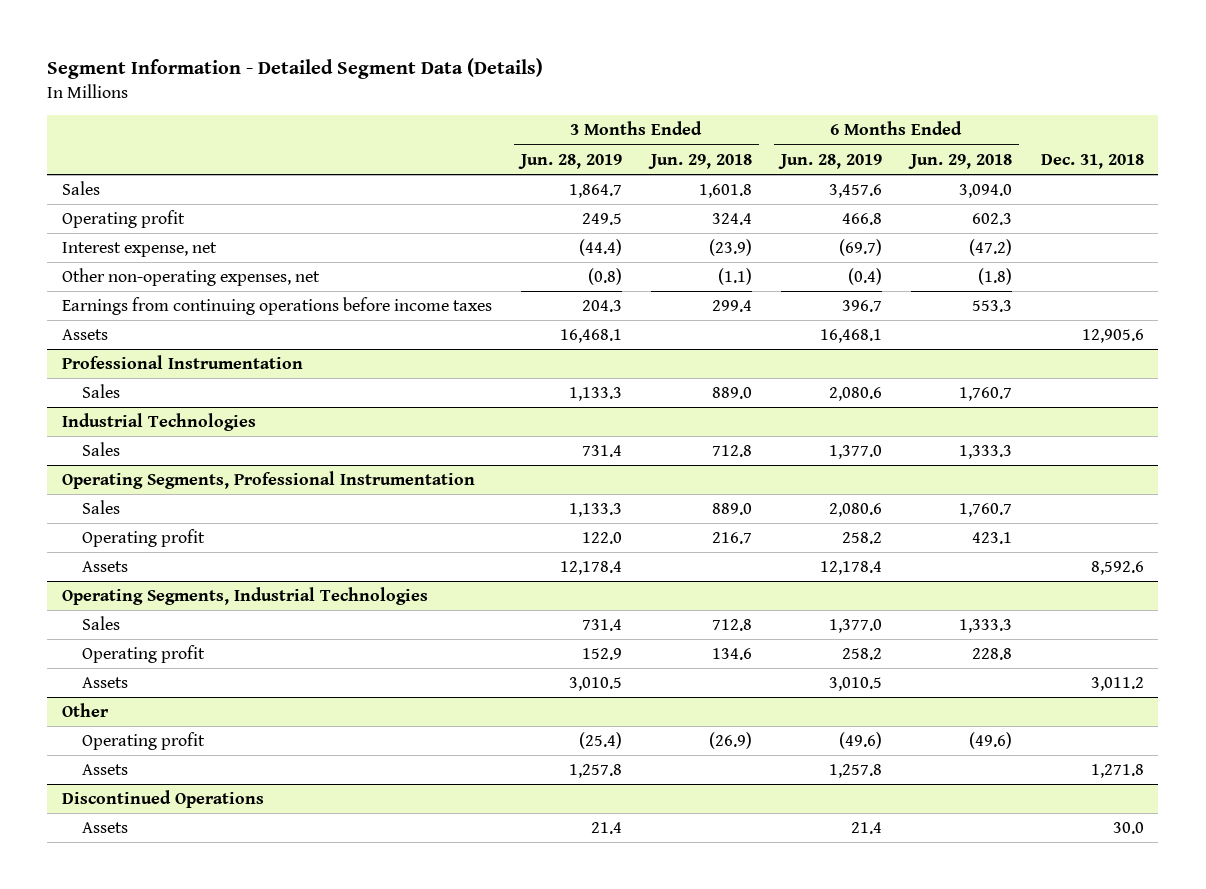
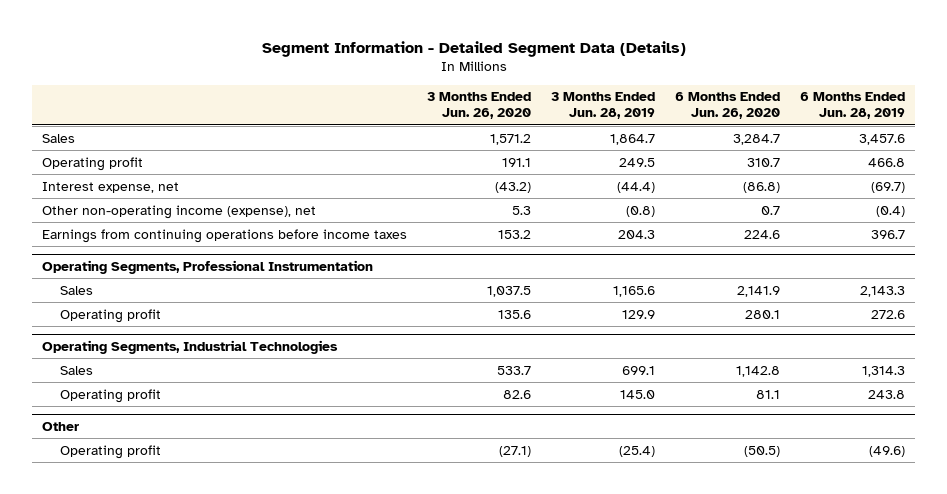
- | 3 Months Ended Jun. 28, 2019 | 3 Months Ended Jun. 29, 2018 | 6 Months Ended Jun. 28, 2019 | 6 Months Ended Jun. 29, 2018 | Dec. 31, 2018
+ | 3 Months Ended Jun. 26, 2020 | 3 Months Ended Jun. 28, 2019 | 6 Months Ended Jun. 26, 2020 | 6 Months Ended Jun. 28, 2019
- Other non-operating expenses, net | (0.8) | (1.1) | (0.4) | (1.8) |
+ Other non-operating income (expense), net | 5.3 | (0.8) | 0.7 | (0.4)
- Assets | 16,468.1 | | 16,468.1 | | 12,905.6
- Professional Instrumentation
- Sales | 1,133.3 | 889.0 | 2,080.6 | 1,760.7 |
- Industrial Technologies
- Sales | 731.4 | 712.8 | 1,377.0 | 1,333.3 |
@ Operating Segments, Professional Instrumentation
- Sales | 1,133.3 | 889.0 | 2,080.6 | 1,760.7 |
- Operating profit | 122.0 | 216.7 | 258.2 | 423.1 |
- Assets | 12,178.4 | | 12,178.4 | | 8,592.6
+ Sales | 1,037.5 | 1,165.6 | 2,141.9 | 2,143.3
+ Operating profit | 135.6 | 129.9 | 280.1 | 272.6
@ Operating Segments, Industrial Technologies
- Sales | 731.4 | 712.8 | 1,377.0 | 1,333.3 |
- Operating profit | 152.9 | 134.6 | 258.2 | 228.8 |
- Assets | 3,010.5 | | 3,010.5 | | 3,011.2
+ Sales | 533.7 | 699.1 | 1,142.8 | 1,314.3
+ Operating profit | 82.6 | 145.0 | 81.1 | 243.8
@ Other
- Assets | 1,257.8 | | 1,257.8 | | 1,271.8
- Discontinued Operations
- Assets | 21.4 | | 21.4 | | 30.0

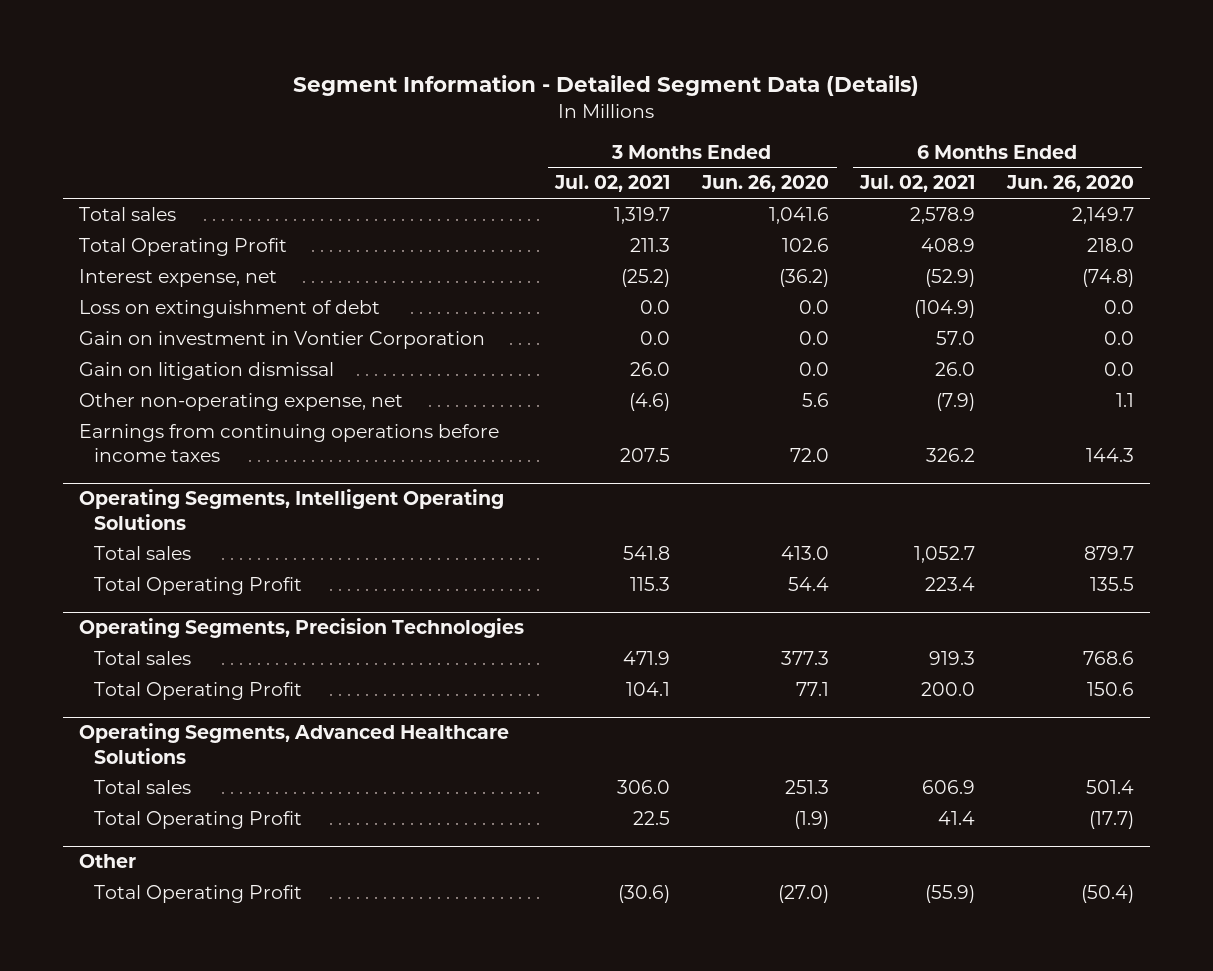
- | 3 Months Ended Jun. 26, 2020 | 3 Months Ended Jun. 28, 2019 | 6 Months Ended Jun. 26, 2020 | 6 Months Ended Jun. 28, 2019
+ | 3 Months Ended Jul. 02, 2021 | 3 Months Ended Jun. 26, 2020 | 6 Months Ended Jul. 02, 2021 | 6 Months Ended Jun. 26, 2020
- Sales | 1,571.2 | 1,864.7 | 3,284.7 | 3,457.6
- Operating profit | 191.1 | 249.5 | 310.7 | 466.8
- Interest expense, net | (43.2) | (44.4) | (86.8) | (69.7)
- Other non-operating income (expense), net | 5.3 | (0.8) | 0.7 | (0.4)
- Earnings from continuing operations before income taxes | 153.2 | 204.3 | 224.6 | 396.7
- Operating Segments, Professional Instrumentation
- Sales | 1,037.5 | 1,165.6 | 2,141.9 | 2,143.3
- Operating profit | 135.6 | 129.9 | 280.1 | 272.6
- Operating Segments, Industrial Technologies
- Sales | 533.7 | 699.1 | 1,142.8 | 1,314.3
- Operating profit | 82.6 | 145.0 | 81.1 | 243.8
+ Total sales | 1,319.7 | 1,041.6 | 2,578.9 | 2,149.7
+ Total Operating Profit | 211.3 | 102.6 | 408.9 | 218.0
+ Interest expense, net | (25.2) | (36.2) | (52.9) | (74.8)
+ Loss on extinguishment of debt | 0.0 | 0.0 | (104.9) | 0.0
+ Gain on investment in Vontier Corporation | 0.0 | 0.0 | 57.0 | 0.0
+ Gain on litigation dismissal | 26.0 | 0.0 | 26.0 | 0.0
+ Other non-operating expense, net | (4.6) | 5.6 | (7.9) | 1.1
+ Earnings from continuing operations before income taxes | 207.5 | 72.0 | 326.2 | 144.3
+ Operating Segments, Intelligent Operating Solutions
+ Total sales | 541.8 | 413.0 | 1,052.7 | 879.7
+ Total Operating Profit | 115.3 | 54.4 | 223.4 | 135.5
+ Operating Segments, Precision Technologies
+ Total sales | 471.9 | 377.3 | 919.3 | 768.6
+ Total Operating Profit | 104.1 | 77.1 | 200.0 | 150.6
+ Operating Segments, Advanced Healthcare Solutions
+ Total sales | 306.0 | 251.3 | 606.9 | 501.4
+ Total Operating Profit | 22.5 | (1.9) | 41.4 | (17.7)
@ Other
- Operating profit | (27.1) | (25.4) | (50.5) | (49.6)
+ Total Operating Profit | (30.6) | (27.0) | (55.9) | (50.4)

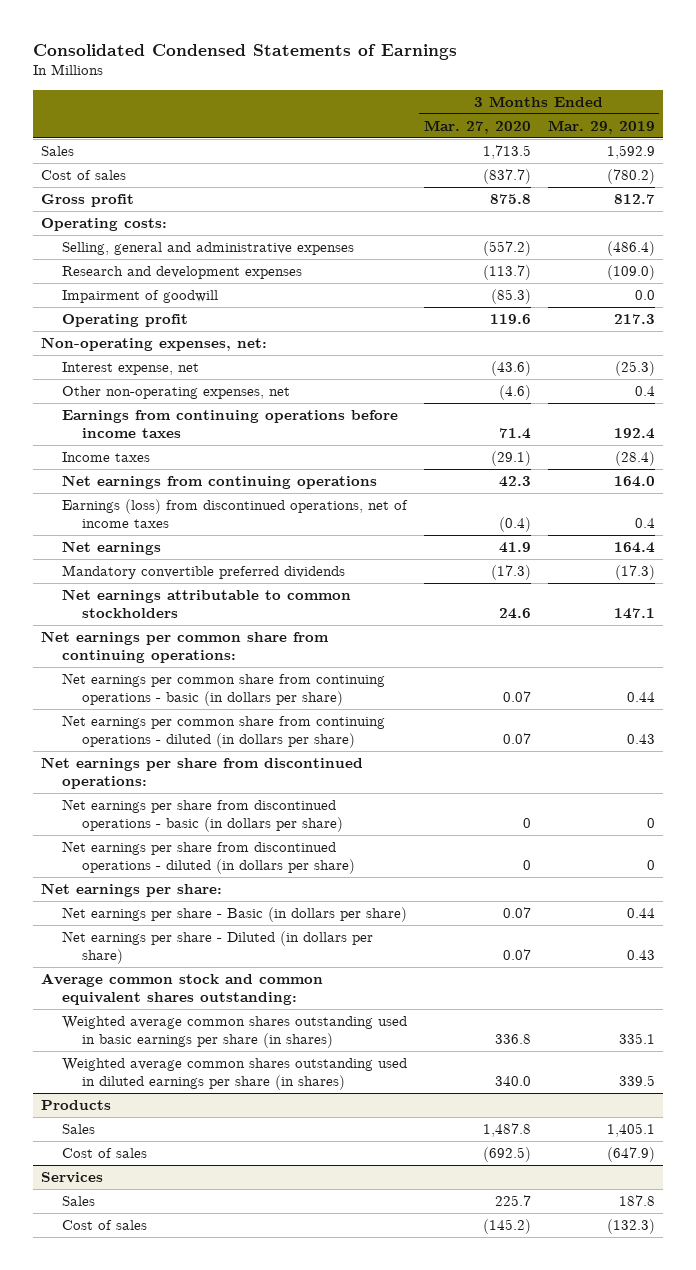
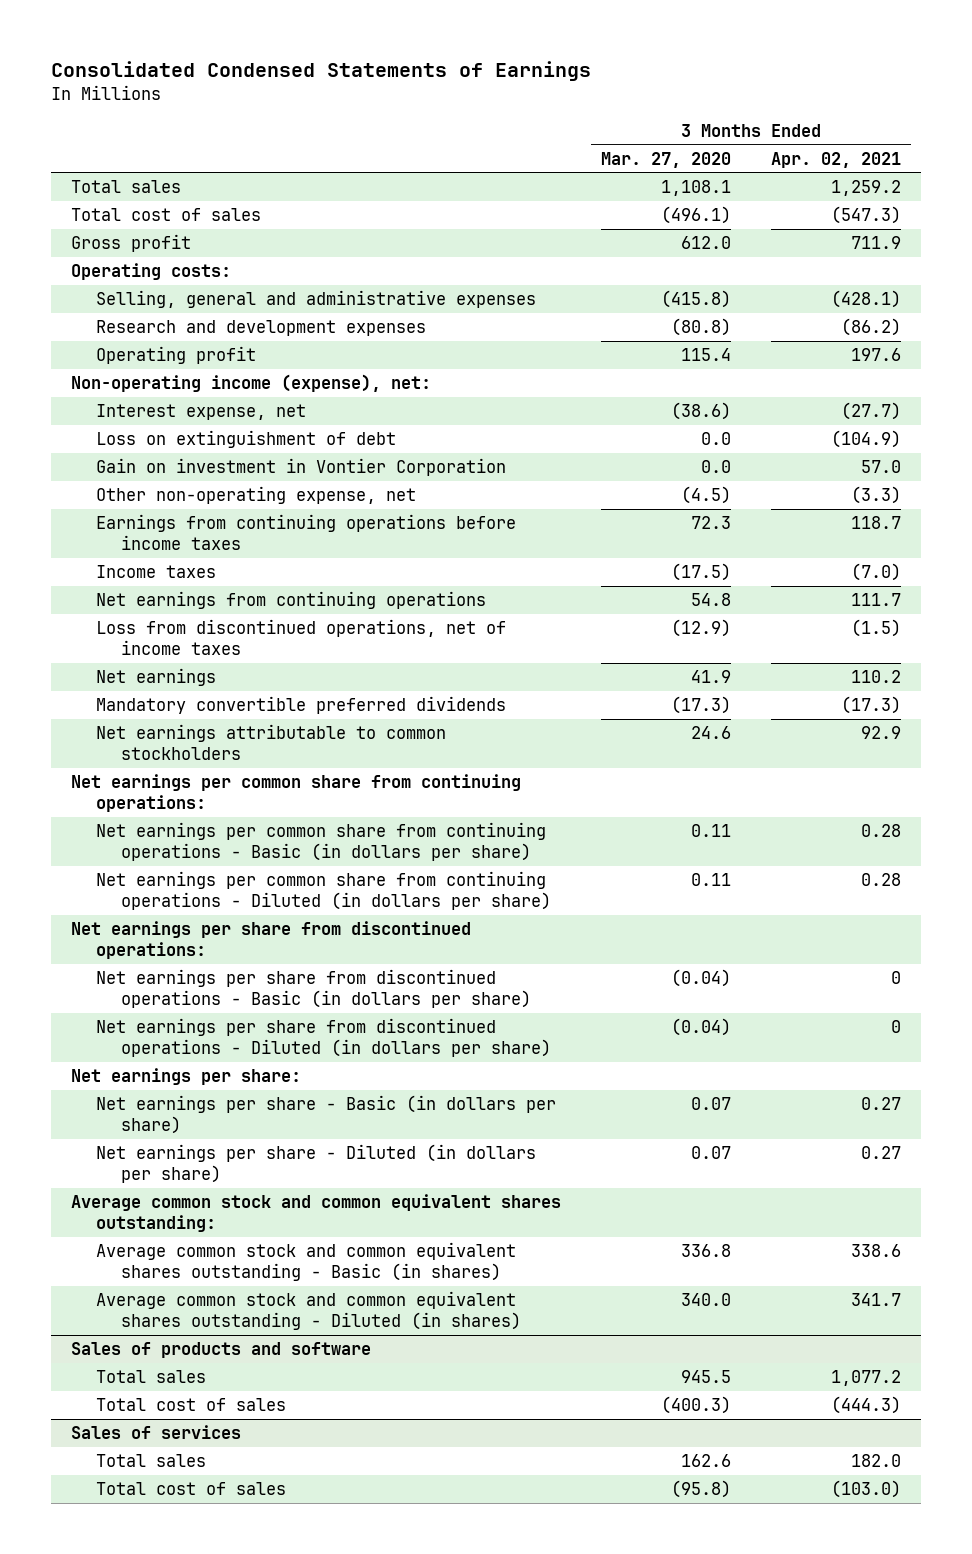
- | 3 Months Ended Mar. 27, 2020 | 3 Months Ended Mar. 29, 2019
+ | 3 Months Ended Mar. 27, 2020 | 3 Months Ended Apr. 02, 2021
- Sales | 1,713.5 | 1,592.9
- Cost of sales | (837.7) | (780.2)
- Gross profit | 875.8 | 812.7
+ Total sales | 1,108.1 | 1,259.2
+ Total cost of sales | (496.1) | (547.3)
+ Gross profit | 612.0 | 711.9
- Selling, general and administrative expenses | (557.2) | (486.4)
- Research and development expenses | (113.7) | (109.0)
- Impairment of goodwill | (85.3) | 0.0
- Operating profit | 119.6 | 217.3
- Non-operating expenses, net:
- Interest expense, net | (43.6) | (25.3)
- Other non-operating expenses, net | (4.6) | 0.4
- Earnings from continuing operations before income taxes | 71.4 | 192.4
- Income taxes | (29.1) | (28.4)
- Net earnings from continuing operations | 42.3 | 164.0
- Earnings (loss) from discontinued operations, net of income taxes | (0.4) | 0.4
+ Selling, general and administrative expenses | (415.8) | (428.1)
+ Research and development expenses | (80.8) | (86.2)
+ Operating profit | 115.4 | 197.6
+ Non-operating income (expense), net:
+ Interest expense, net | (38.6) | (27.7)
+ Loss on extinguishment of debt | 0.0 | (104.9)
+ Gain on investment in Vontier Corporation | 0.0 | 57.0
+ Other non-operating expense, net | (4.5) | (3.3)
+ Earnings from continuing operations before income taxes | 72.3 | 118.7
+ Income taxes | (17.5) | (7.0)
+ Net earnings from continuing operations | 54.8 | 111.7
+ Loss from discontinued operations, net of income taxes | (12.9) | (1.5)
- Net earnings per common share from continuing operations - basic (in dollars per share) | 0.07 | 0.44
- Net earnings per common share from continuing operations - diluted (in dollars per share) | 0.07 | 0.43
+ Net earnings per common share from continuing operations - Basic (in dollars per share) | 0.11 | 0.28
+ Net earnings per common share from continuing operations - Diluted (in dollars per share) | 0.11 | 0.28
- Net earnings per share from discontinued operations - basic (in dollars per share) | 0 | 0
- Net earnings per share from discontinued operations - diluted (in dollars per share) | 0 | 0
+ Net earnings per share from discontinued operations - Basic (in dollars per share) | (0.04) | 0
+ Net earnings per share from discontinued operations - Diluted (in dollars per share) | (0.04) | 0
- Weighted average common shares outstanding used in basic earnings per share (in shares) | 336.8 | 335.1
- Weighted average common shares outstanding used in diluted earnings per share (in shares) | 340.0 | 339.5
- Products
- Sales | 1,487.8 | 1,405.1
- Cost of sales | (692.5) | (647.9)
- Services
- Sales | 225.7 | 187.8
- Cost of sales | (145.2) | (132.3)
+ Average common stock and common equivalent shares outstanding - Basic (in shares) | 336.8 | 338.6
+ Average common stock and common equivalent shares outstanding - Diluted (in shares) | 340.0 | 341.7
+ Sales of products and software
+ Total sales | 945.5 | 1,077.2
+ Total cost of sales | (400.3) | (444.3)
+ Sales of services
+ Total sales | 162.6 | 182.0
+ Total cost of sales | (95.8) | (103.0)

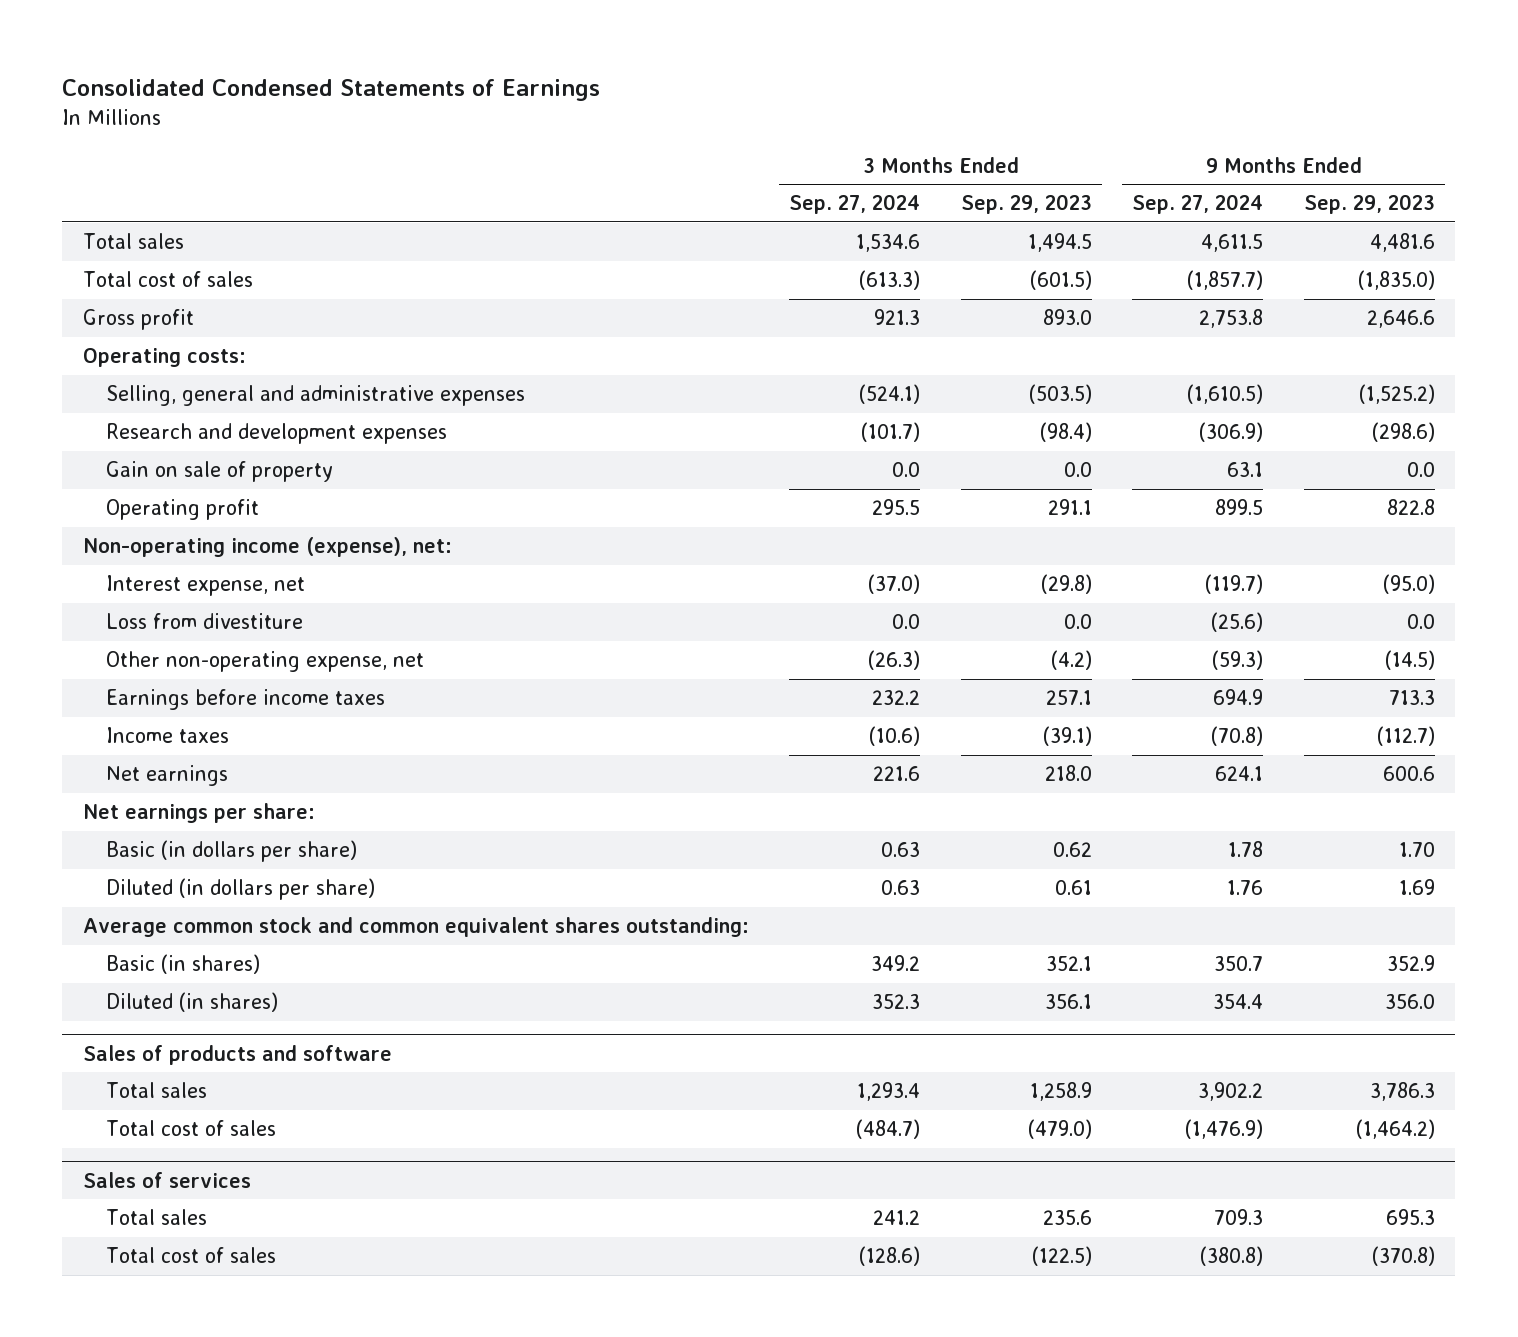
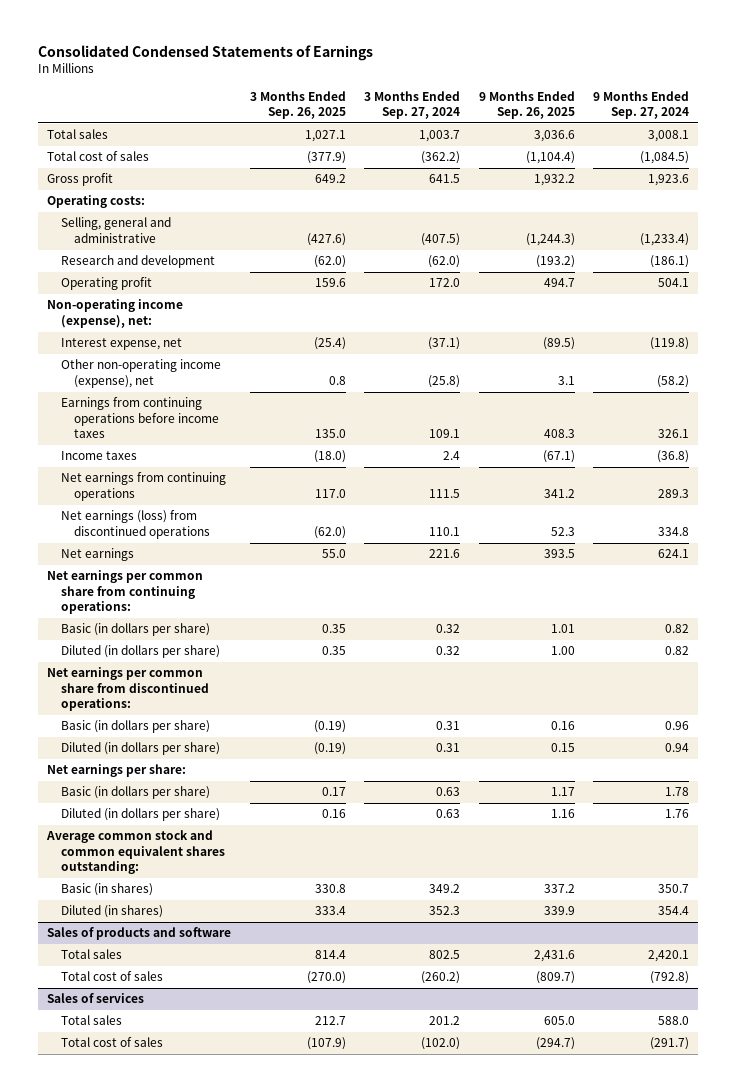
- | 3 Months Ended Sep. 27, 2024 | 3 Months Ended Sep. 29, 2023 | 9 Months Ended Sep. 27, 2024 | 9 Months Ended Sep. 29, 2023
+ | 3 Months Ended Sep. 26, 2025 | 3 Months Ended Sep. 27, 2024 | 9 Months Ended Sep. 26, 2025 | 9 Months Ended Sep. 27, 2024
- Total sales | 1,534.6 | 1,494.5 | 4,611.5 | 4,481.6
- Total cost of sales | (613.3) | (601.5) | (1,857.7) | (1,835.0)
- Gross profit | 921.3 | 893.0 | 2,753.8 | 2,646.6
+ Total sales | 1,027.1 | 1,003.7 | 3,036.6 | 3,008.1
+ Total cost of sales | (377.9) | (362.2) | (1,104.4) | (1,084.5)
+ Gross profit | 649.2 | 641.5 | 1,932.2 | 1,923.6
- Selling, general and administrative expenses | (524.1) | (503.5) | (1,610.5) | (1,525.2)
- Research and development expenses | (101.7) | (98.4) | (306.9) | (298.6)
- Gain on sale of property | 0.0 | 0.0 | 63.1 | 0.0
- Operating profit | 295.5 | 291.1 | 899.5 | 822.8
+ Selling, general and administrative | (427.6) | (407.5) | (1,244.3) | (1,233.4)
+ Research and development | (62.0) | (62.0) | (193.2) | (186.1)
+ Operating profit | 159.6 | 172.0 | 494.7 | 504.1
- Interest expense, net | (37.0) | (29.8) | (119.7) | (95.0)
- Loss from divestiture | 0.0 | 0.0 | (25.6) | 0.0
- Other non-operating expense, net | (26.3) | (4.2) | (59.3) | (14.5)
- Earnings before income taxes | 232.2 | 257.1 | 694.9 | 713.3
- Income taxes | (10.6) | (39.1) | (70.8) | (112.7)
+ Interest expense, net | (25.4) | (37.1) | (89.5) | (119.8)
+ Other non-operating income (expense), net | 0.8 | (25.8) | 3.1 | (58.2)
+ Earnings from continuing operations before income taxes | 135.0 | 109.1 | 408.3 | 326.1
+ Income taxes | (18.0) | 2.4 | (67.1) | (36.8)
+ Net earnings from continuing operations | 117.0 | 111.5 | 341.2 | 289.3
+ Net earnings (loss) from discontinued operations | (62.0) | 110.1 | 52.3 | 334.8
+ Net earnings per common share from continuing operations:
+ Basic (in dollars per share) | 0.35 | 0.32 | 1.01 | 0.82
+ Diluted (in dollars per share) | 0.35 | 0.32 | 1.00 | 0.82
+ Net earnings per common share from discontinued operations:
+ Basic (in dollars per share) | (0.19) | 0.31 | 0.16 | 0.96
+ Diluted (in dollars per share) | (0.19) | 0.31 | 0.15 | 0.94
@ Sales of products and software
- Total sales | 1,293.4 | 1,258.9 | 3,902.2 | 3,786.3
- Total cost of sales | (484.7) | (479.0) | (1,476.9) | (1,464.2)
+ Total sales | 814.4 | 802.5 | 2,431.6 | 2,420.1
+ Total cost of sales | (270.0) | (260.2) | (809.7) | (792.8)
@ Sales of services
- Total sales | 241.2 | 235.6 | 709.3 | 695.3
- Total cost of sales | (128.6) | (122.5) | (380.8) | (370.8)
+ Total sales | 212.7 | 201.2 | 605.0 | 588.0
+ Total cost of sales | (107.9) | (102.0) | (294.7) | (291.7)

